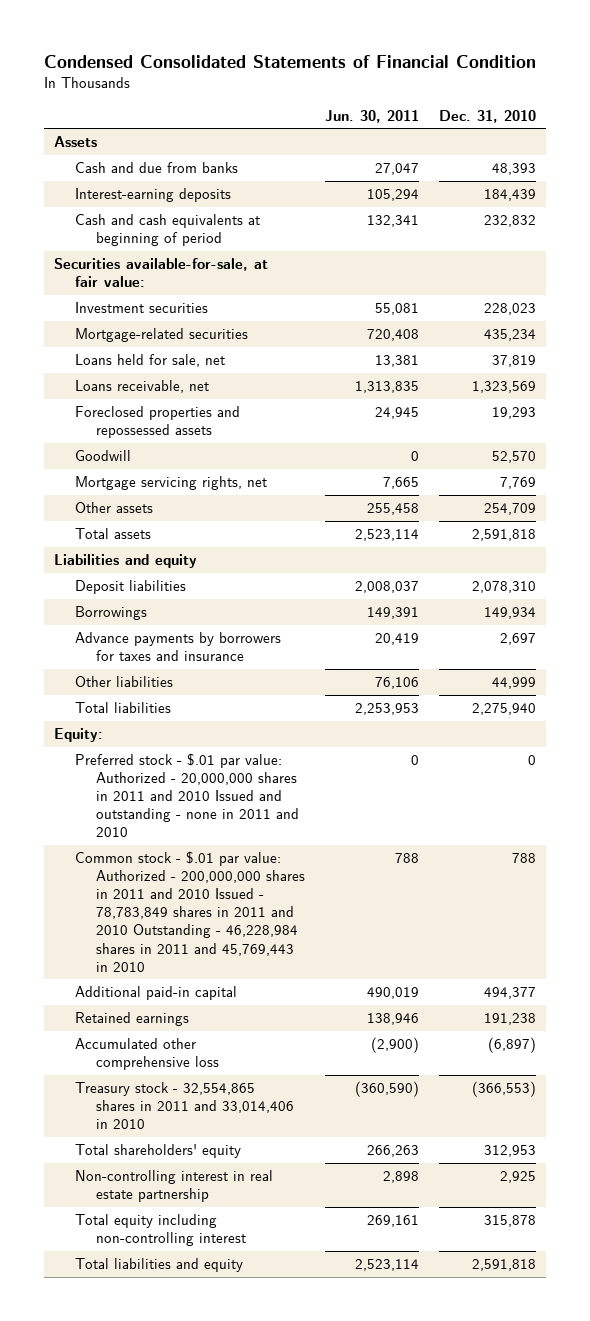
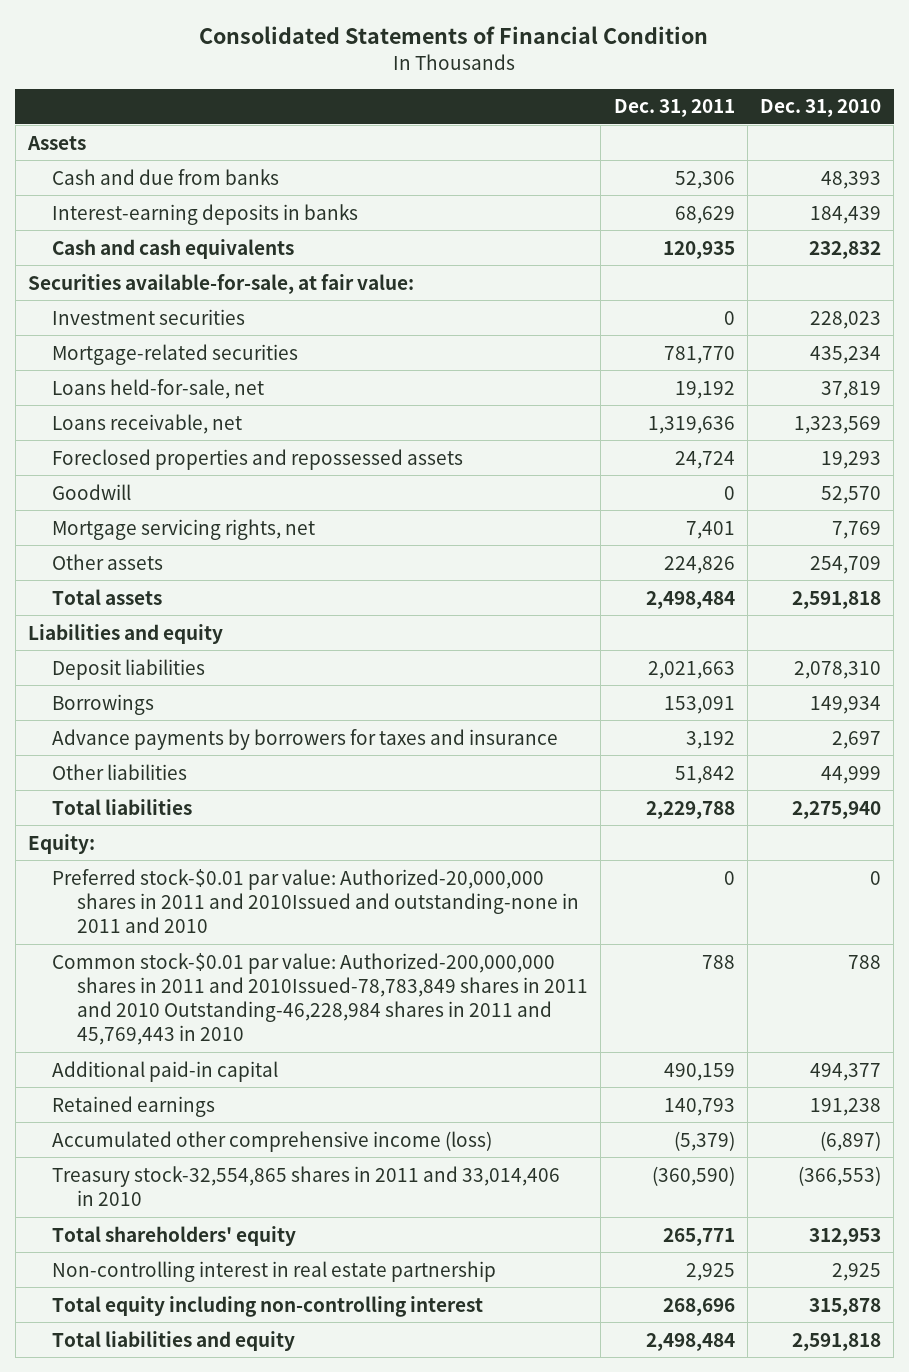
- Condensed Consolidated Statements of Financial Condition
+ Consolidated Statements of Financial Condition
- | Jun. 30, 2011 | Dec. 31, 2010
+ | Dec. 31, 2011 | Dec. 31, 2010
- Interest-earning deposits | 105,294 | 184,439
- Cash and cash equivalents at beginning of period | 132,341 | 232,832
+ Interest-earning deposits in banks | 68,629 | 184,439
+ Cash and cash equivalents | 120,935 | 232,832
- Loans held for sale, net | 13,381 | 37,819
+ Loans held-for-sale, net | 19,192 | 37,819
- Preferred stock - $.01 par value: Authorized - 20,000,000 shares in 2011 and 2010 Issued and outstanding - none in 2011 and 2010 | 0 | 0
- Common stock - $.01 par value: Authorized - 200,000,000 shares in 2011 and 2010 Issued - 78,783,849 shares in 2011 and 2010 Outstanding - 46,228,984 shares in 2011 and 45,769,443 in 2010 | 788 | 788
+ Preferred stock-$0.01 par value: Authorized-20,000,000 shares in 2011 and 2010Issued and outstanding-none in 2011 and 2010 | 0 | 0
+ Common stock-$0.01 par value: Authorized-200,000,000 shares in 2011 and 2010Issued-78,783,849 shares in 2011 and 2010 Outstanding-46,228,984 shares in 2011 and 45,769,443 in 2010 | 788 | 788
- Accumulated other comprehensive loss | (2,900) | (6,897)
- Treasury stock - 32,554,865 shares in 2011 and 33,014,406 in 2010 | (360,590) | (366,553)
+ Accumulated other comprehensive income (loss) | (5,379) | (6,897)
+ Treasury stock-32,554,865 shares in 2011 and 33,014,406 in 2010 | (360,590) | (366,553)

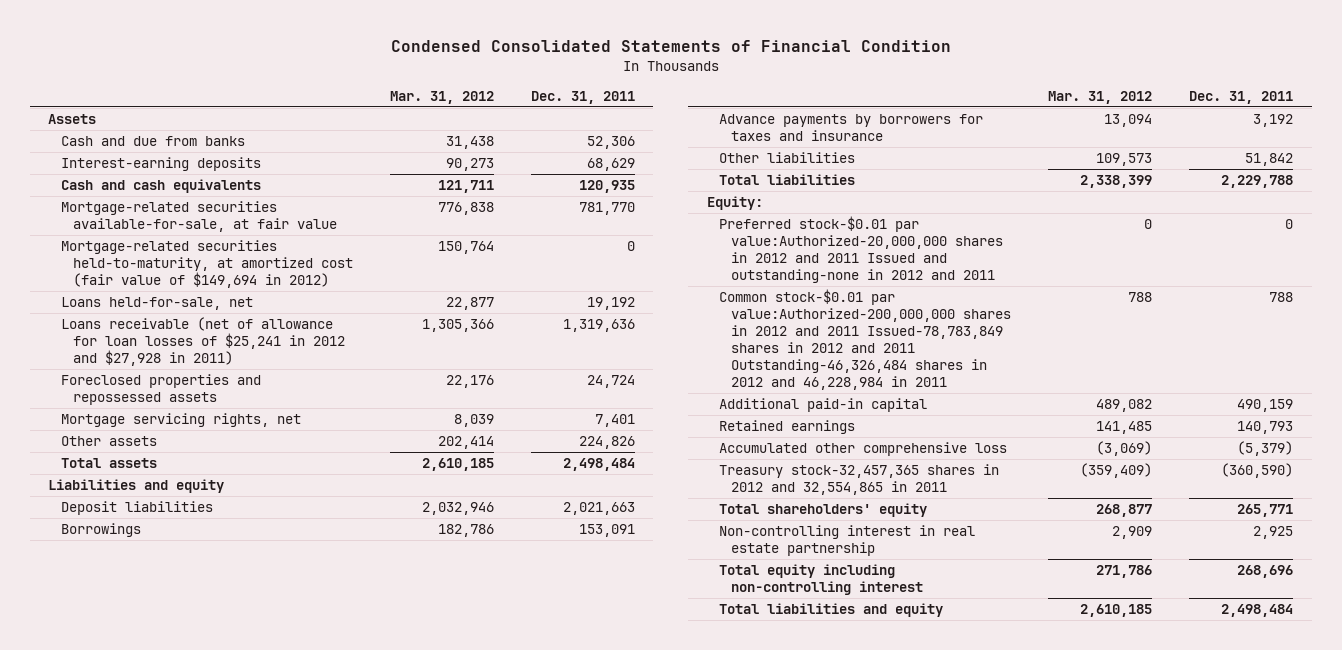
- Consolidated Statements of Financial Condition
+ Condensed Consolidated Statements of Financial Condition
- | Dec. 31, 2011 | Dec. 31, 2010
+ | Mar. 31, 2012 | Dec. 31, 2011
- Interest-earning deposits in banks | 68,629 | 184,439
+ Interest-earning deposits | 90,273 | 68,629
- Securities available-for-sale, at fair value:
- Investment securities | 0 | 228,023
- Mortgage-related securities | 781,770 | 435,234
+ Mortgage-related securities available-for-sale, at fair value | 776,838 | 781,770
+ Mortgage-related securities held-to-maturity, at amortized cost (fair value of $149,694 in 2012) | 150,764 | 0
- Loans receivable, net | 1,319,636 | 1,323,569
+ Loans receivable (net of allowance for loan losses of $25,241 in 2012 and $27,928 in 2011) | 1,305,366 | 1,319,636
- Goodwill | 0 | 52,570
- Preferred stock-$0.01 par value: Authorized-20,000,000 shares in 2011 and 2010Issued and outstanding-none in 2011 and 2010 | 0 | 0
- Common stock-$0.01 par value: Authorized-200,000,000 shares in 2011 and 2010Issued-78,783,849 shares in 2011 and 2010 Outstanding-46,228,984 shares in 2011 and 45,769,443 in 2010 | 788 | 788
+ Preferred stock-$0.01 par value:Authorized-20,000,000 shares in 2012 and 2011 Issued and outstanding-none in 2012 and 2011 | 0 | 0
+ Common stock-$0.01 par value:Authorized-200,000,000 shares in 2012 and 2011 Issued-78,783,849 shares in 2012 and 2011 Outstanding-46,326,484 shares in 2012 and 46,228,984 in 2011 | 788 | 788
- Accumulated other comprehensive income (loss) | (5,379) | (6,897)
- Treasury stock-32,554,865 shares in 2011 and 33,014,406 in 2010 | (360,590) | (366,553)
+ Accumulated other comprehensive loss | (3,069) | (5,379)
+ Treasury stock-32,457,365 shares in 2012 and 32,554,865 in 2011 | (359,409) | (360,590)

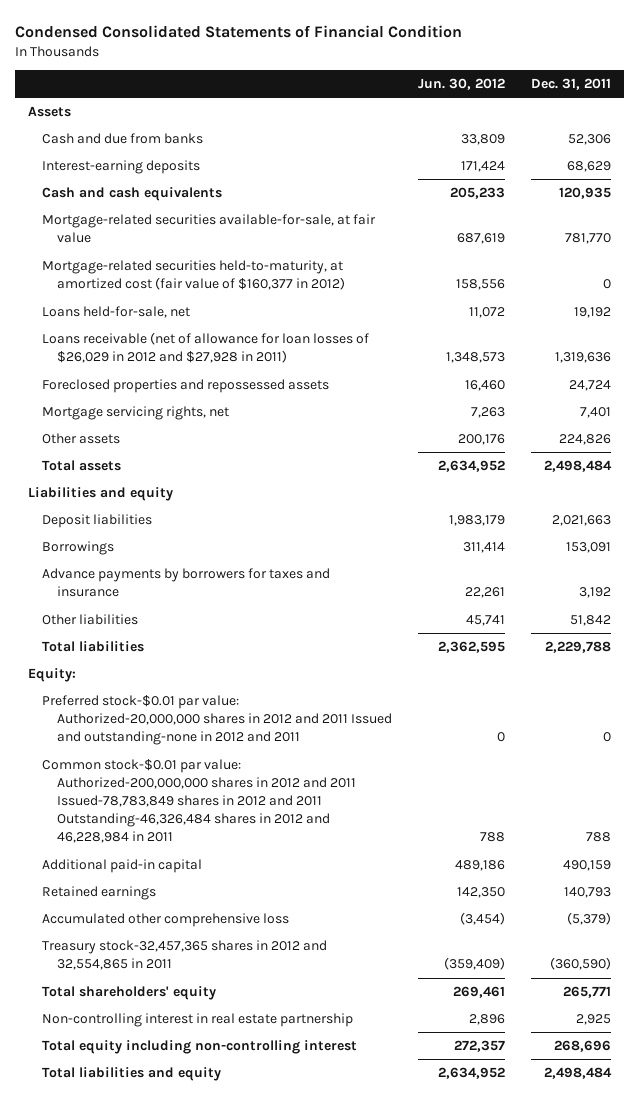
- | Mar. 31, 2012 | Dec. 31, 2011
+ | Jun. 30, 2012 | Dec. 31, 2011
- Mortgage-related securities held-to-maturity, at amortized cost (fair value of $149,694 in 2012) | 150,764 | 0
+ Mortgage-related securities held-to-maturity, at amortized cost (fair value of $160,377 in 2012) | 158,556 | 0
- Loans receivable (net of allowance for loan losses of $25,241 in 2012 and $27,928 in 2011) | 1,305,366 | 1,319,636
+ Loans receivable (net of allowance for loan losses of $26,029 in 2012 and $27,928 in 2011) | 1,348,573 | 1,319,636
- Preferred stock-$0.01 par value:Authorized-20,000,000 shares in 2012 and 2011 Issued and outstanding-none in 2012 and 2011 | 0 | 0
- Common stock-$0.01 par value:Authorized-200,000,000 shares in 2012 and 2011 Issued-78,783,849 shares in 2012 and 2011 Outstanding-46,326,484 shares in 2012 and 46,228,984 in 2011 | 788 | 788
+ Preferred stock-$0.01 par value: Authorized-20,000,000 shares in 2012 and 2011 Issued and outstanding-none in 2012 and 2011 | 0 | 0
+ Common stock-$0.01 par value: Authorized-200,000,000 shares in 2012 and 2011 Issued-78,783,849 shares in 2012 and 2011 Outstanding-46,326,484 shares in 2012 and 46,228,984 in 2011 | 788 | 788

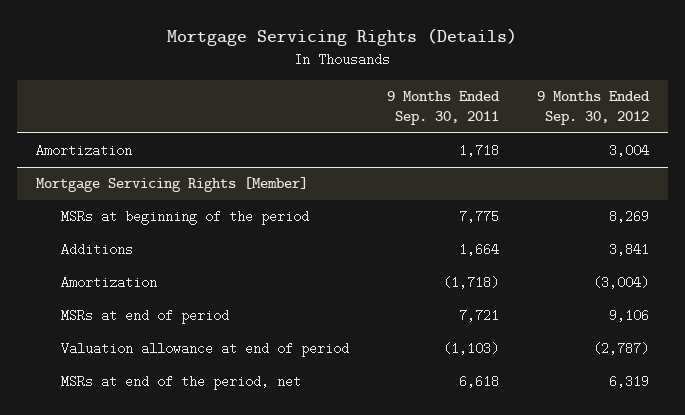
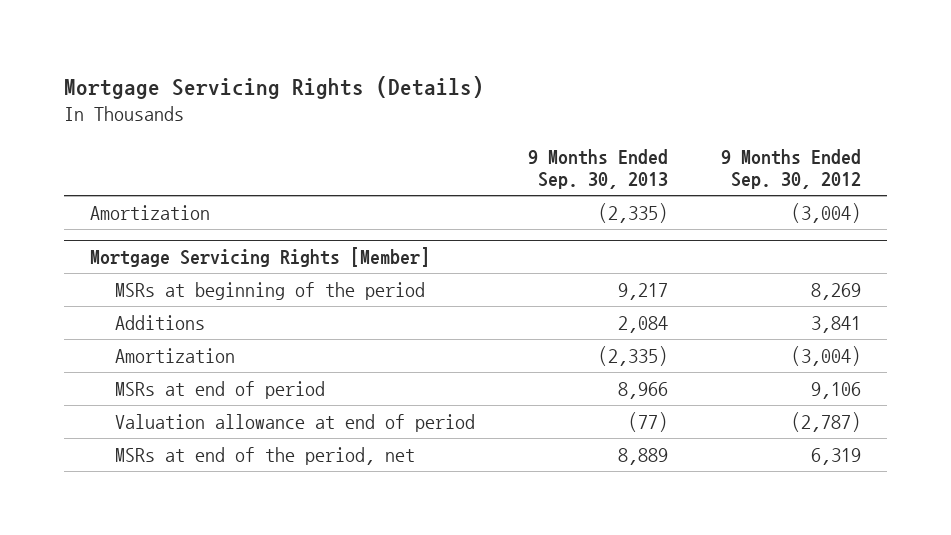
- | 9 Months Ended Sep. 30, 2011 | 9 Months Ended Sep. 30, 2012
+ | 9 Months Ended Sep. 30, 2013 | 9 Months Ended Sep. 30, 2012
- Amortization | 1,718 | 3,004
+ Amortization | (2,335) | (3,004)

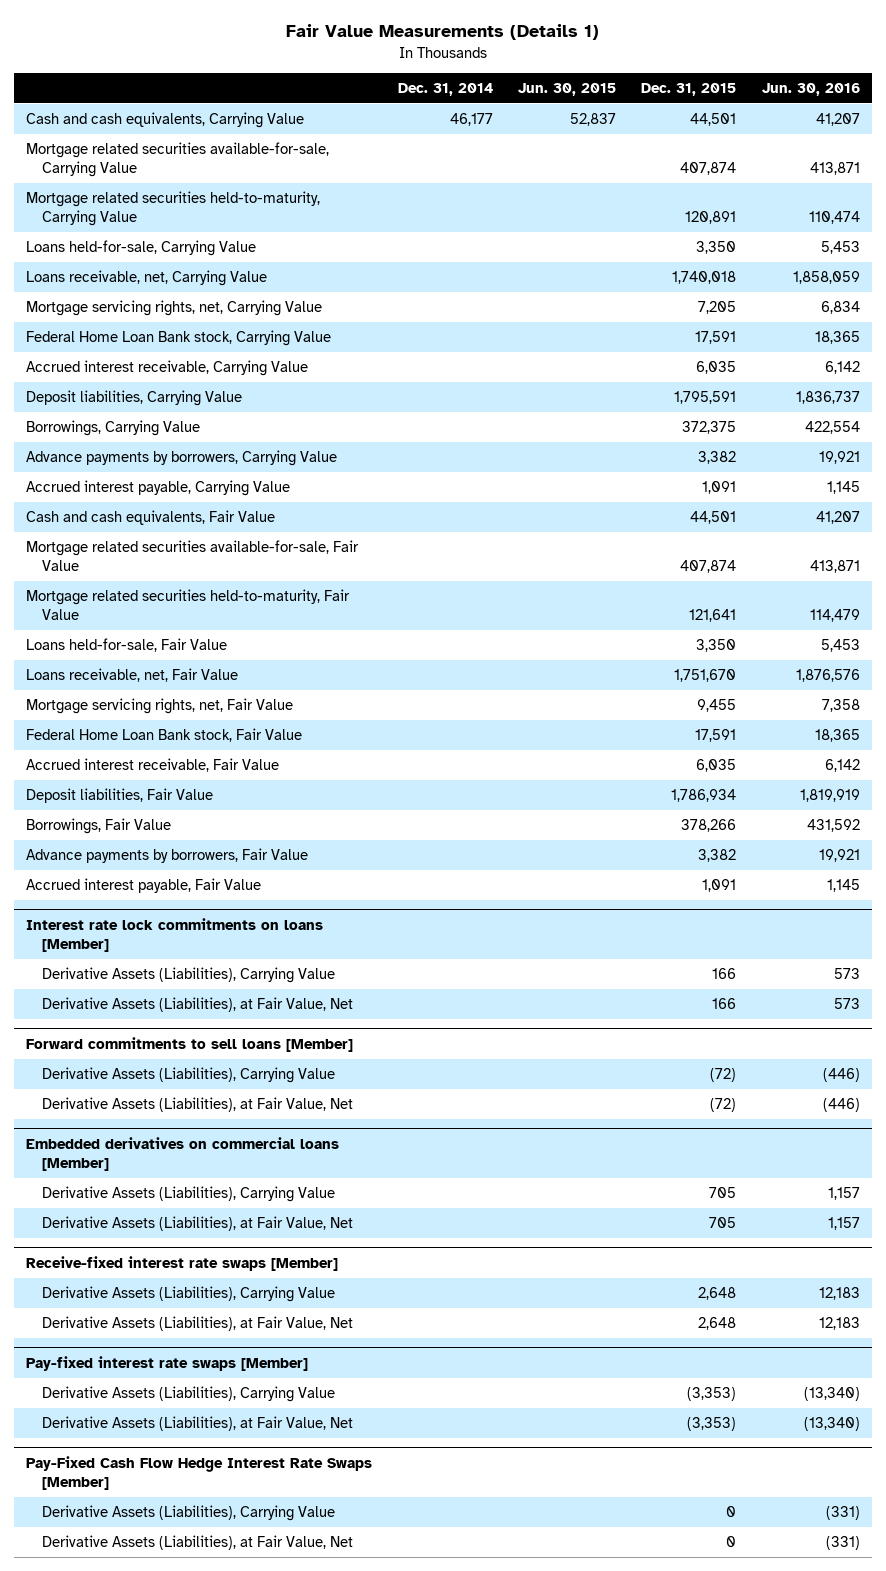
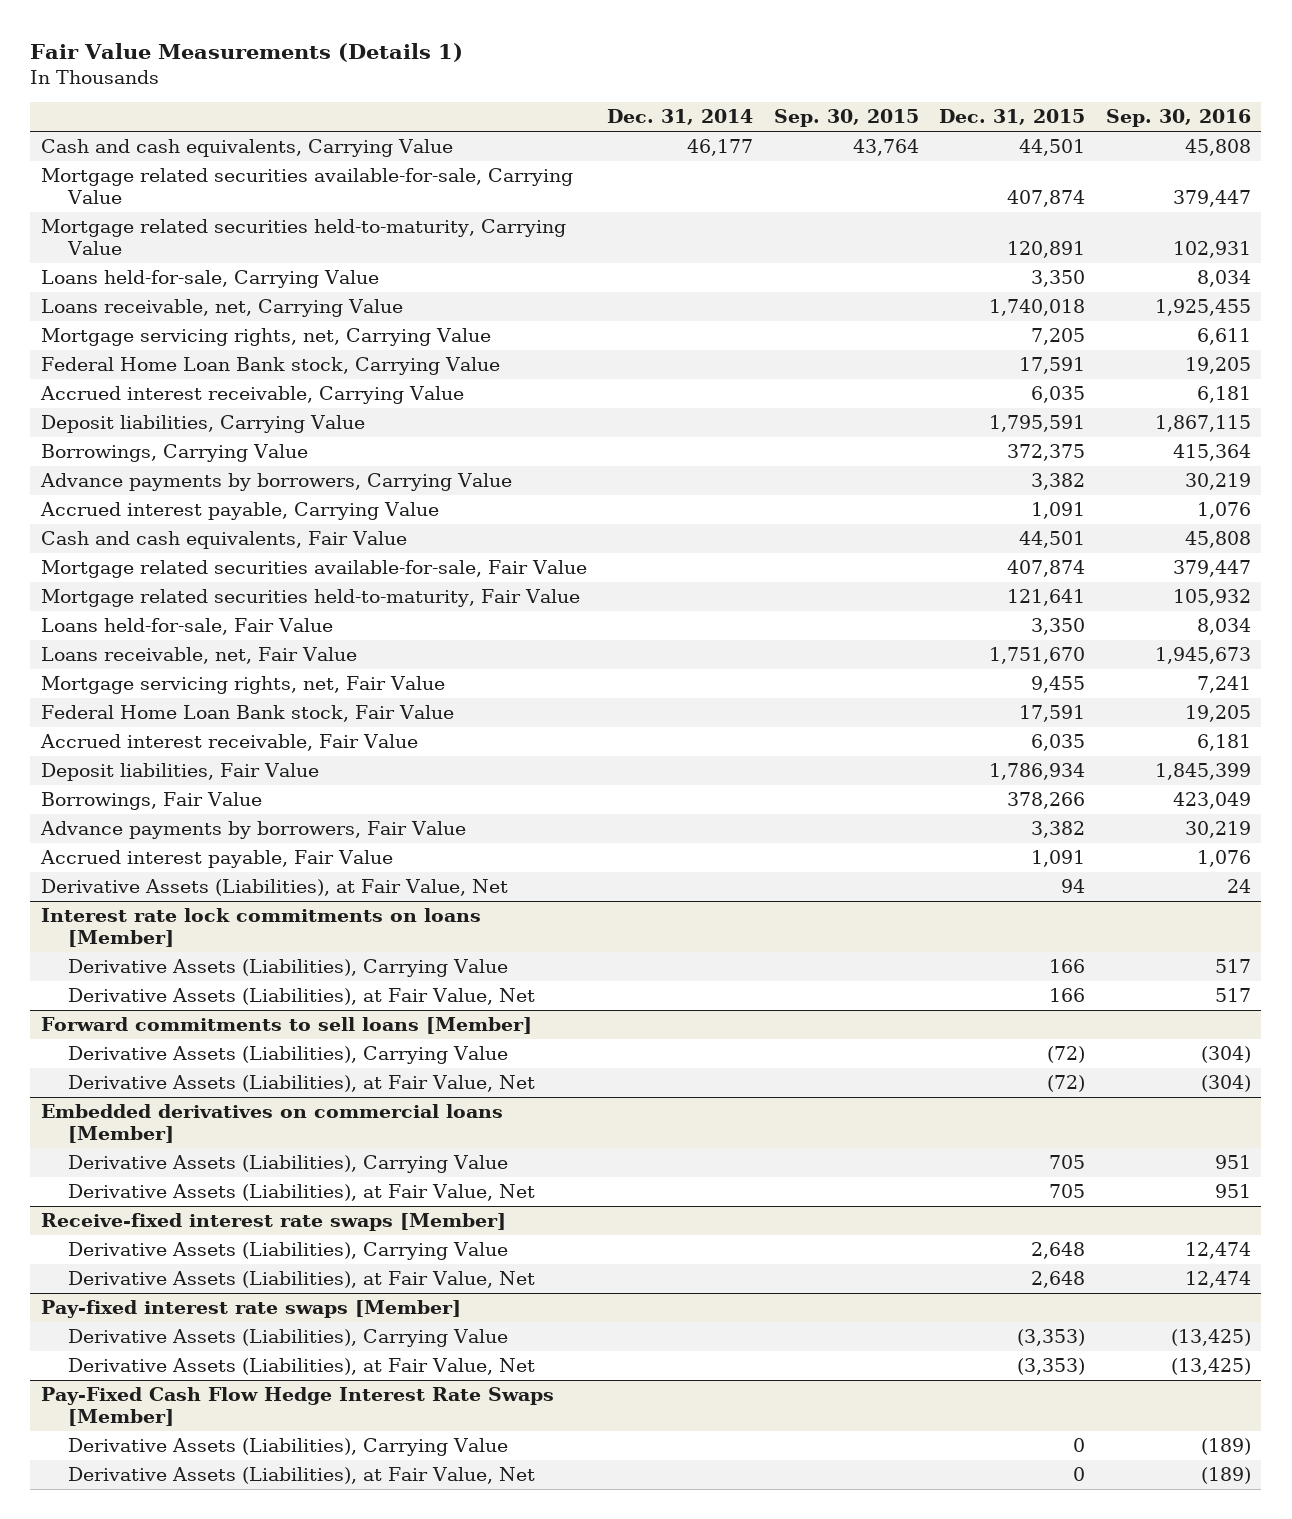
- | Dec. 31, 2014 | Jun. 30, 2015 | Dec. 31, 2015 | Jun. 30, 2016
+ | Dec. 31, 2014 | Sep. 30, 2015 | Dec. 31, 2015 | Sep. 30, 2016
+ Derivative Assets (Liabilities), at Fair Value, Net | | | 94 | 24

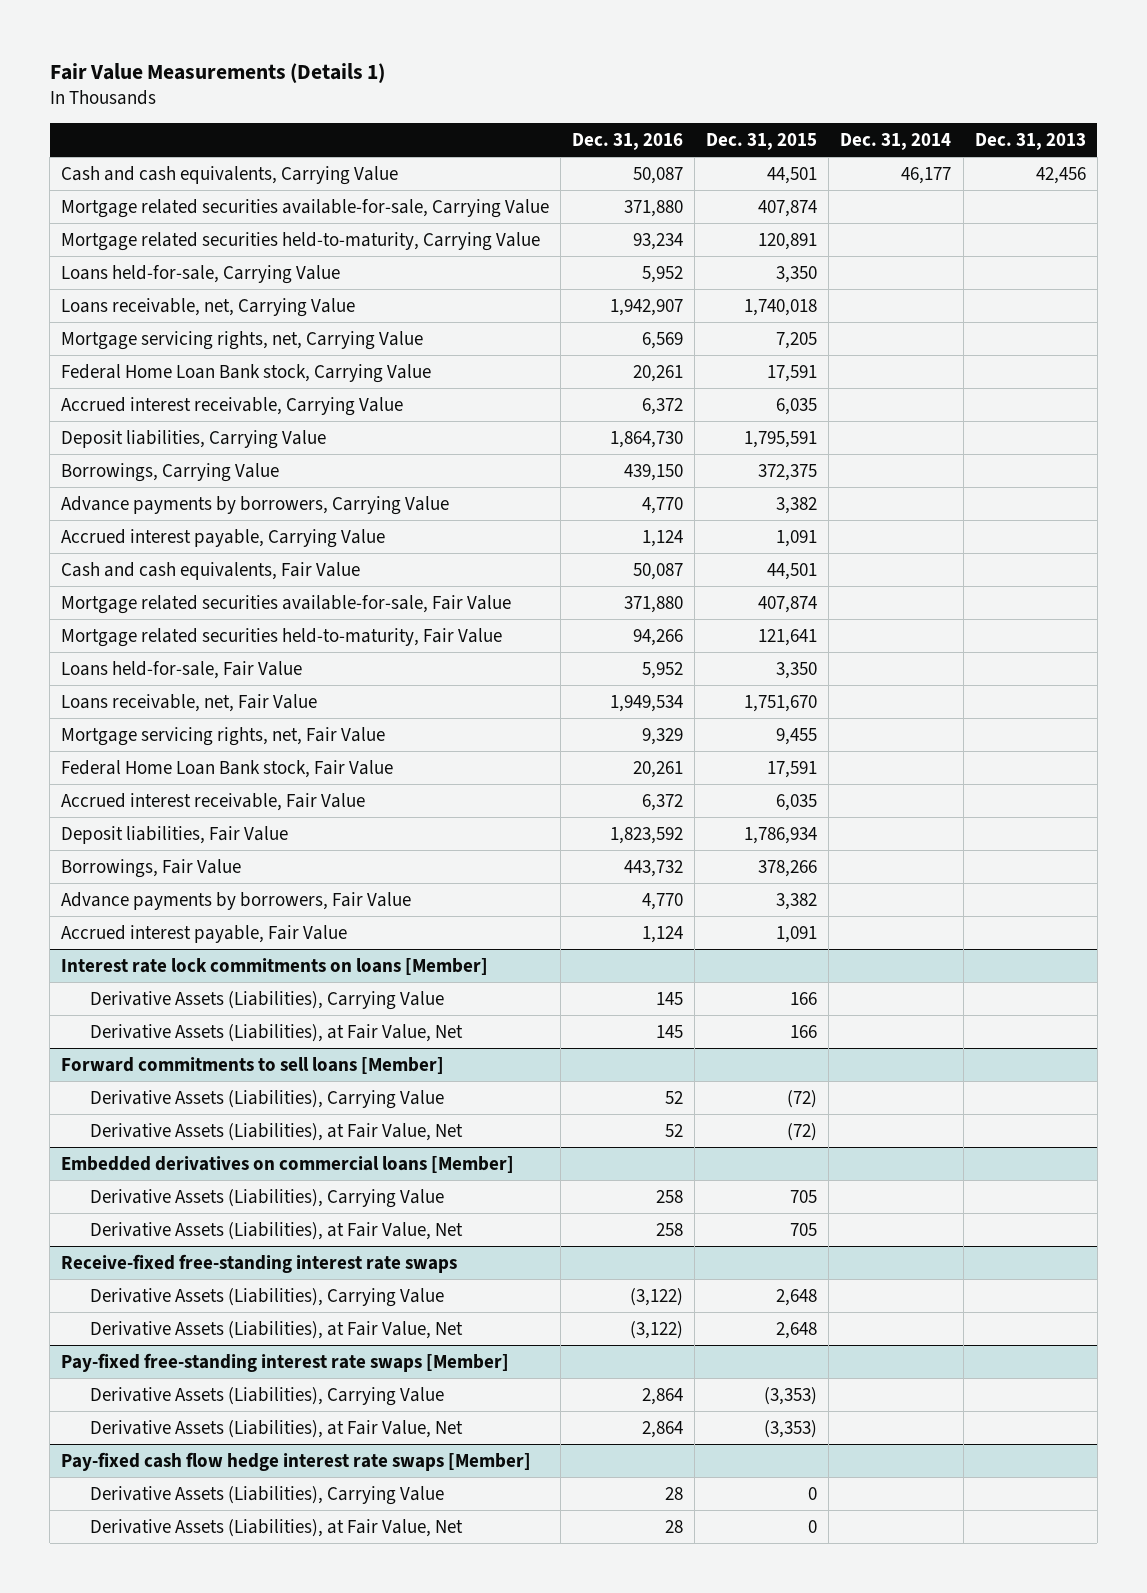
- | Dec. 31, 2014 | Sep. 30, 2015 | Dec. 31, 2015 | Sep. 30, 2016
+ | Dec. 31, 2016 | Dec. 31, 2015 | Dec. 31, 2014 | Dec. 31, 2013
- Derivative Assets (Liabilities), at Fair Value, Net | | | 94 | 24
- Receive-fixed interest rate swaps [Member]
+ Receive-fixed free-standing interest rate swaps
- Pay-fixed interest rate swaps [Member]
+ Pay-fixed free-standing interest rate swaps [Member]
- Pay-Fixed Cash Flow Hedge Interest Rate Swaps [Member]
+ Pay-fixed cash flow hedge interest rate swaps [Member]

